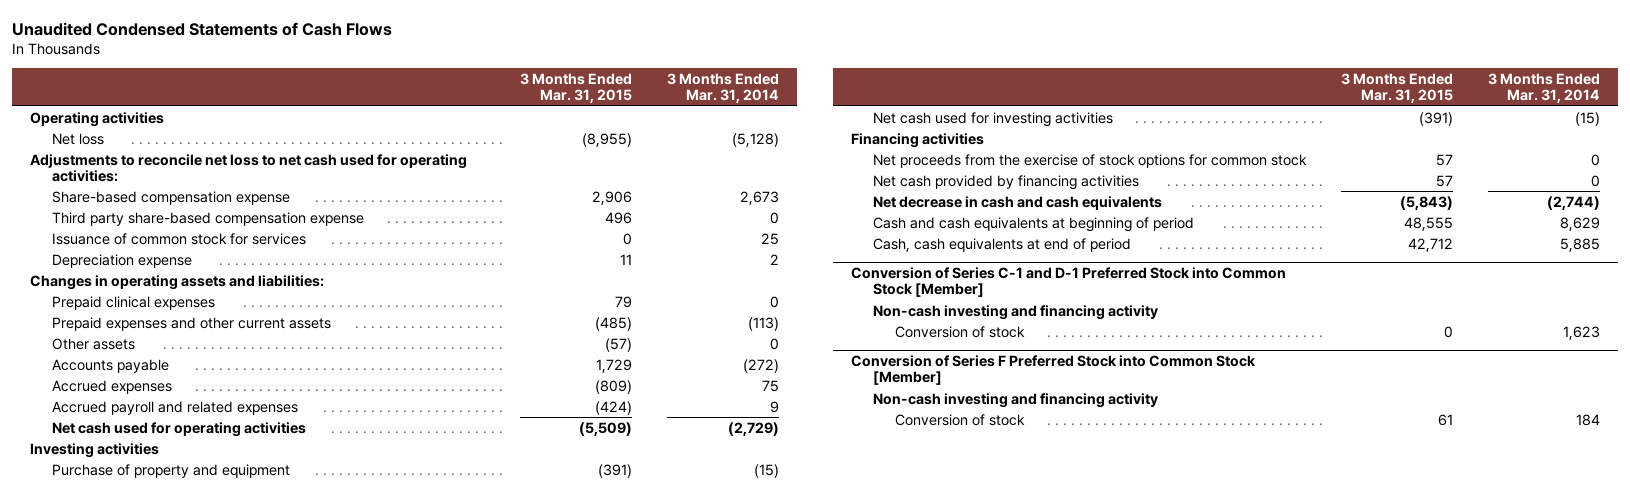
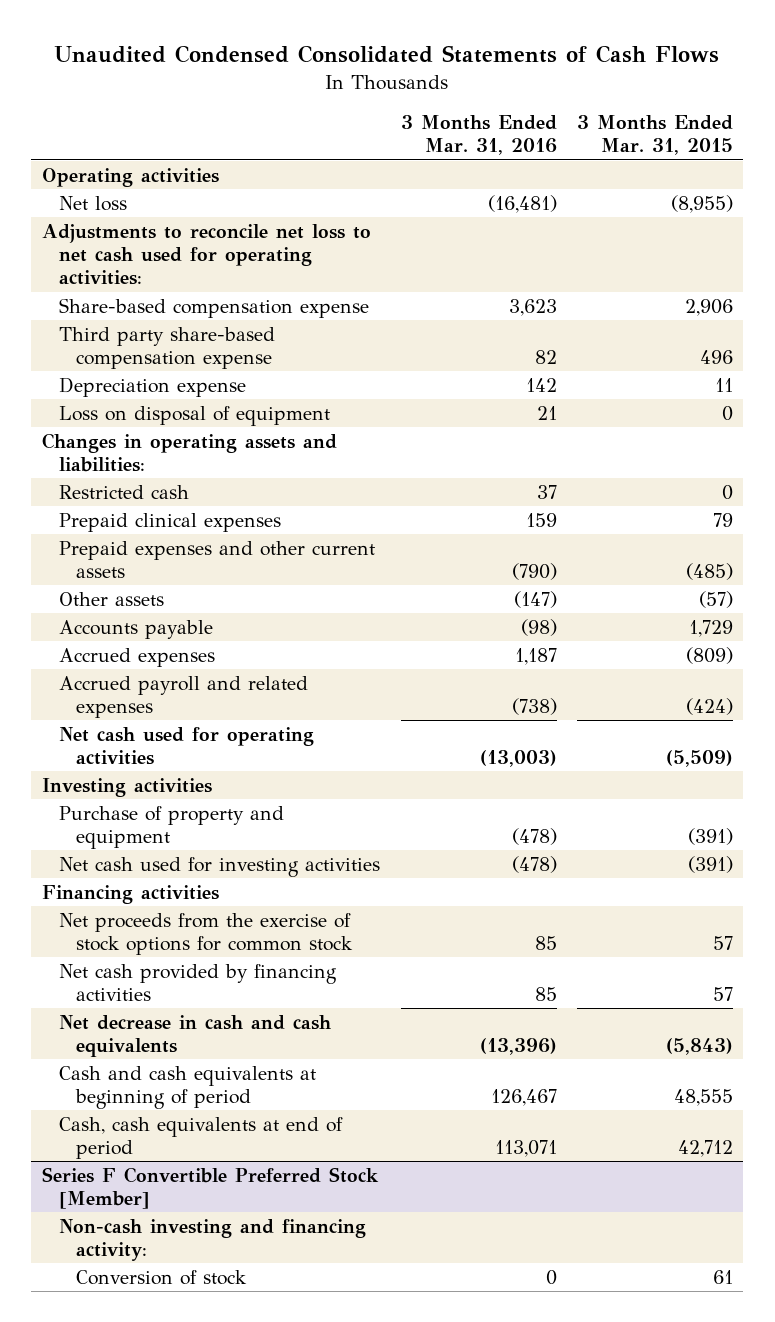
- Unaudited Condensed Statements of Cash Flows
+ Unaudited Condensed Consolidated Statements of Cash Flows
- | 3 Months Ended Mar. 31, 2015 | 3 Months Ended Mar. 31, 2014
+ | 3 Months Ended Mar. 31, 2016 | 3 Months Ended Mar. 31, 2015
- Issuance of common stock for services | 0 | 25
+ Loss on disposal of equipment | 21 | 0
+ Restricted cash | 37 | 0
- Conversion of Series C-1 and D-1 Preferred Stock into Common Stock [Member]
- Non-cash investing and financing activity
- Conversion of stock | 0 | 1,623
- Conversion of Series F Preferred Stock into Common Stock [Member]
- Non-cash investing and financing activity
+ Series F Convertible Preferred Stock [Member]
+ Non-cash investing and financing activity:

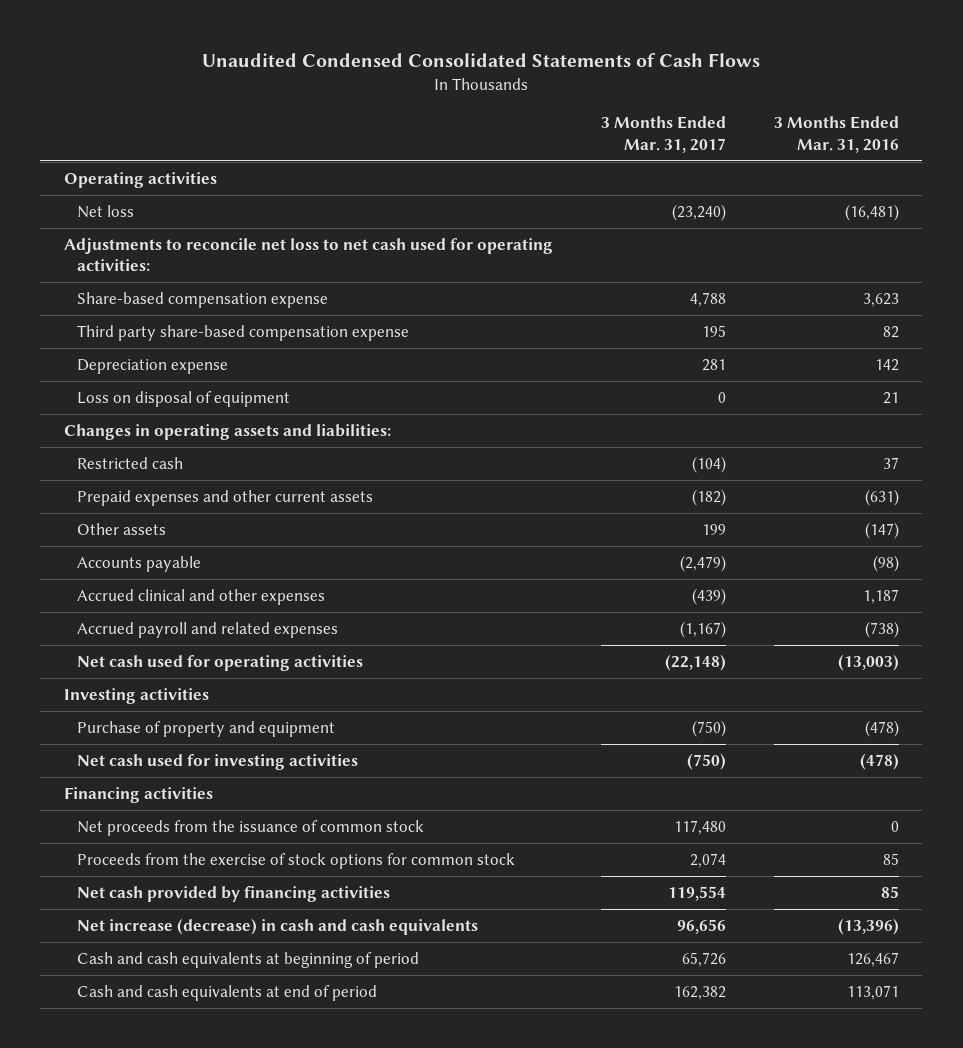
- | 3 Months Ended Mar. 31, 2016 | 3 Months Ended Mar. 31, 2015
+ | 3 Months Ended Mar. 31, 2017 | 3 Months Ended Mar. 31, 2016
- Prepaid clinical expenses | 159 | 79
- Prepaid expenses and other current assets | (790) | (485)
+ Prepaid expenses and other current assets | (182) | (631)
- Accrued expenses | 1,187 | (809)
+ Accrued clinical and other expenses | (439) | 1,187
- Net proceeds from the exercise of stock options for common stock | 85 | 57
+ Net proceeds from the issuance of common stock | 117,480 | 0
+ Proceeds from the exercise of stock options for common stock | 2,074 | 85
- Net decrease in cash and cash equivalents | (13,396) | (5,843)
+ Net increase (decrease) in cash and cash equivalents | 96,656 | (13,396)
- Cash, cash equivalents at end of period | 113,071 | 42,712
- Series F Convertible Preferred Stock [Member]
- Non-cash investing and financing activity:
- Conversion of stock | 0 | 61
+ Cash and cash equivalents at end of period | 162,382 | 113,071

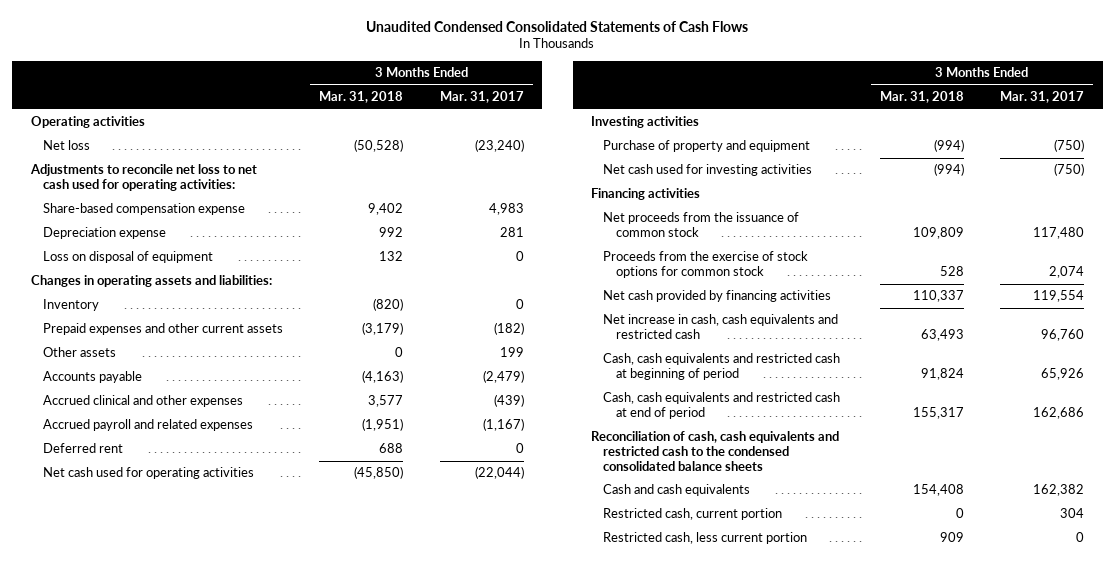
- | 3 Months Ended Mar. 31, 2017 | 3 Months Ended Mar. 31, 2016
+ | 3 Months Ended Mar. 31, 2018 | 3 Months Ended Mar. 31, 2017
- Share-based compensation expense | 4,788 | 3,623
- Third party share-based compensation expense | 195 | 82
+ Share-based compensation expense | 9,402 | 4,983
- Restricted cash | (104) | 37
+ Inventory | (820) | 0
- Net cash used for operating activities | (22,148) | (13,003)
+ Deferred rent | 688 | 0
+ Net cash used for operating activities | (45,850) | (22,044)
- Net increase (decrease) in cash and cash equivalents | 96,656 | (13,396)
- Cash and cash equivalents at beginning of period | 65,726 | 126,467
- Cash and cash equivalents at end of period | 162,382 | 113,071
+ Net increase in cash, cash equivalents and restricted cash | 63,493 | 96,760
+ Cash, cash equivalents and restricted cash at beginning of period | 91,824 | 65,926
+ Cash, cash equivalents and restricted cash at end of period | 155,317 | 162,686
+ Reconciliation of cash, cash equivalents and restricted cash to the condensed consolidated balance sheets
+ Cash and cash equivalents | 154,408 | 162,382
+ Restricted cash, current portion | 0 | 304
+ Restricted cash, less current portion | 909 | 0

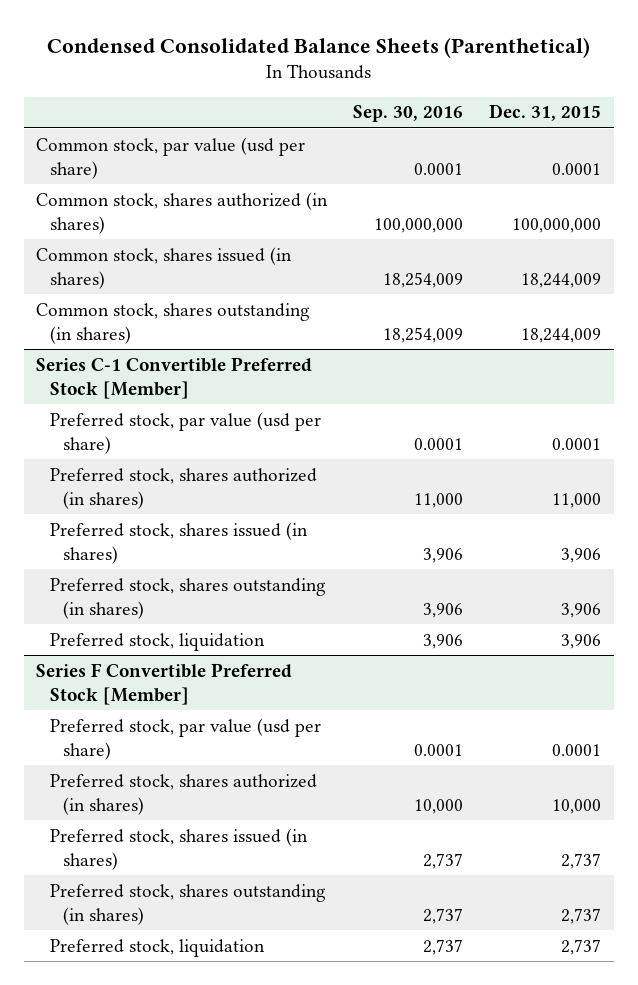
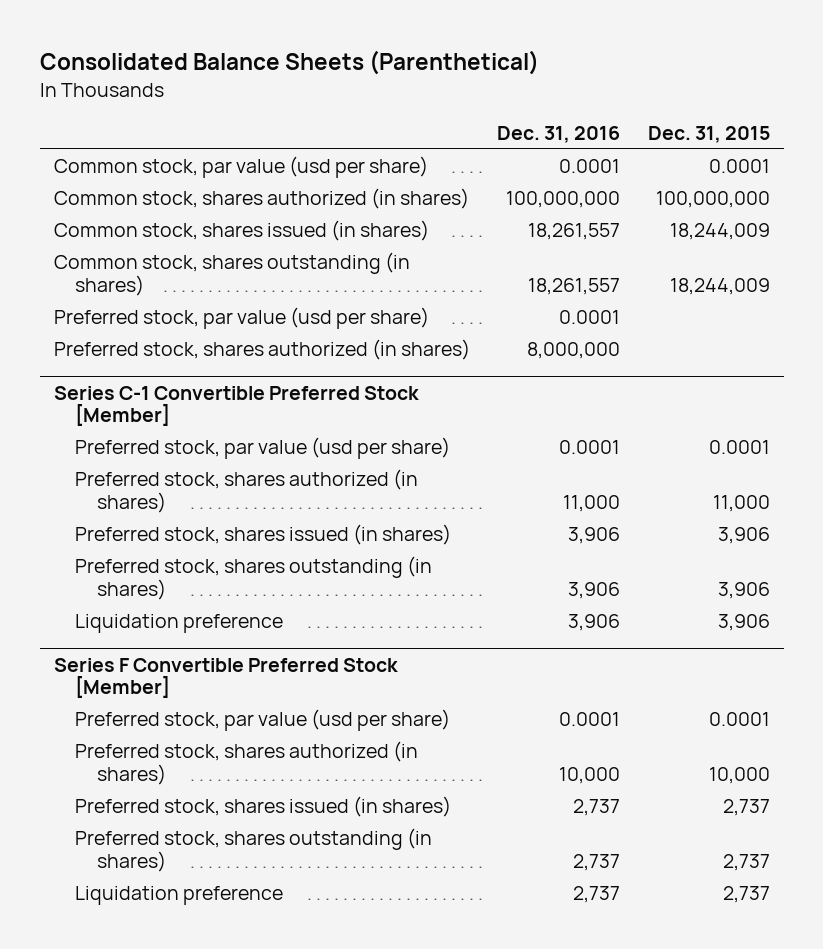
- Condensed Consolidated Balance Sheets (Parenthetical)
+ Consolidated Balance Sheets (Parenthetical)
- | Sep. 30, 2016 | Dec. 31, 2015
+ | Dec. 31, 2016 | Dec. 31, 2015
+ Preferred stock, par value (usd per share) | 0.0001 |
+ Preferred stock, shares authorized (in shares) | 8,000,000 |
@ Series C-1 Convertible Preferred Stock [Member]
- Preferred stock, liquidation | 3,906 | 3,906
+ Liquidation preference | 3,906 | 3,906
@ Series F Convertible Preferred Stock [Member]
- Preferred stock, liquidation | 2,737 | 2,737
+ Liquidation preference | 2,737 | 2,737

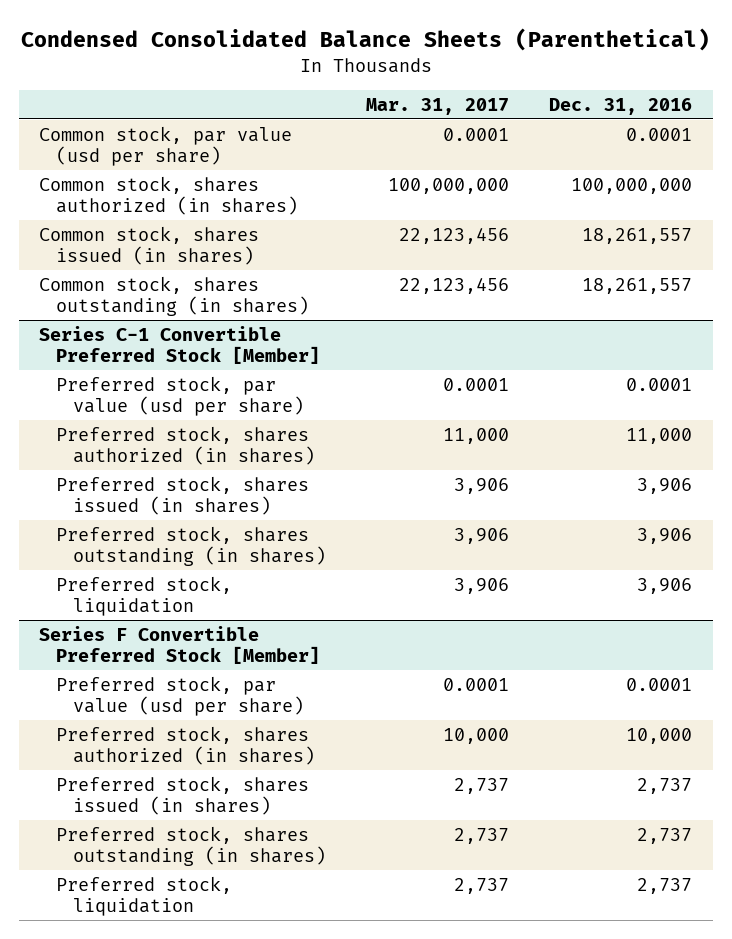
- Consolidated Balance Sheets (Parenthetical)
+ Condensed Consolidated Balance Sheets (Parenthetical)
- | Dec. 31, 2016 | Dec. 31, 2015
+ | Mar. 31, 2017 | Dec. 31, 2016
- Preferred stock, par value (usd per share) | 0.0001 |
- Preferred stock, shares authorized (in shares) | 8,000,000 |
@ Series C-1 Convertible Preferred Stock [Member]
- Liquidation preference | 3,906 | 3,906
+ Preferred stock, liquidation | 3,906 | 3,906
@ Series F Convertible Preferred Stock [Member]
- Liquidation preference | 2,737 | 2,737
+ Preferred stock, liquidation | 2,737 | 2,737

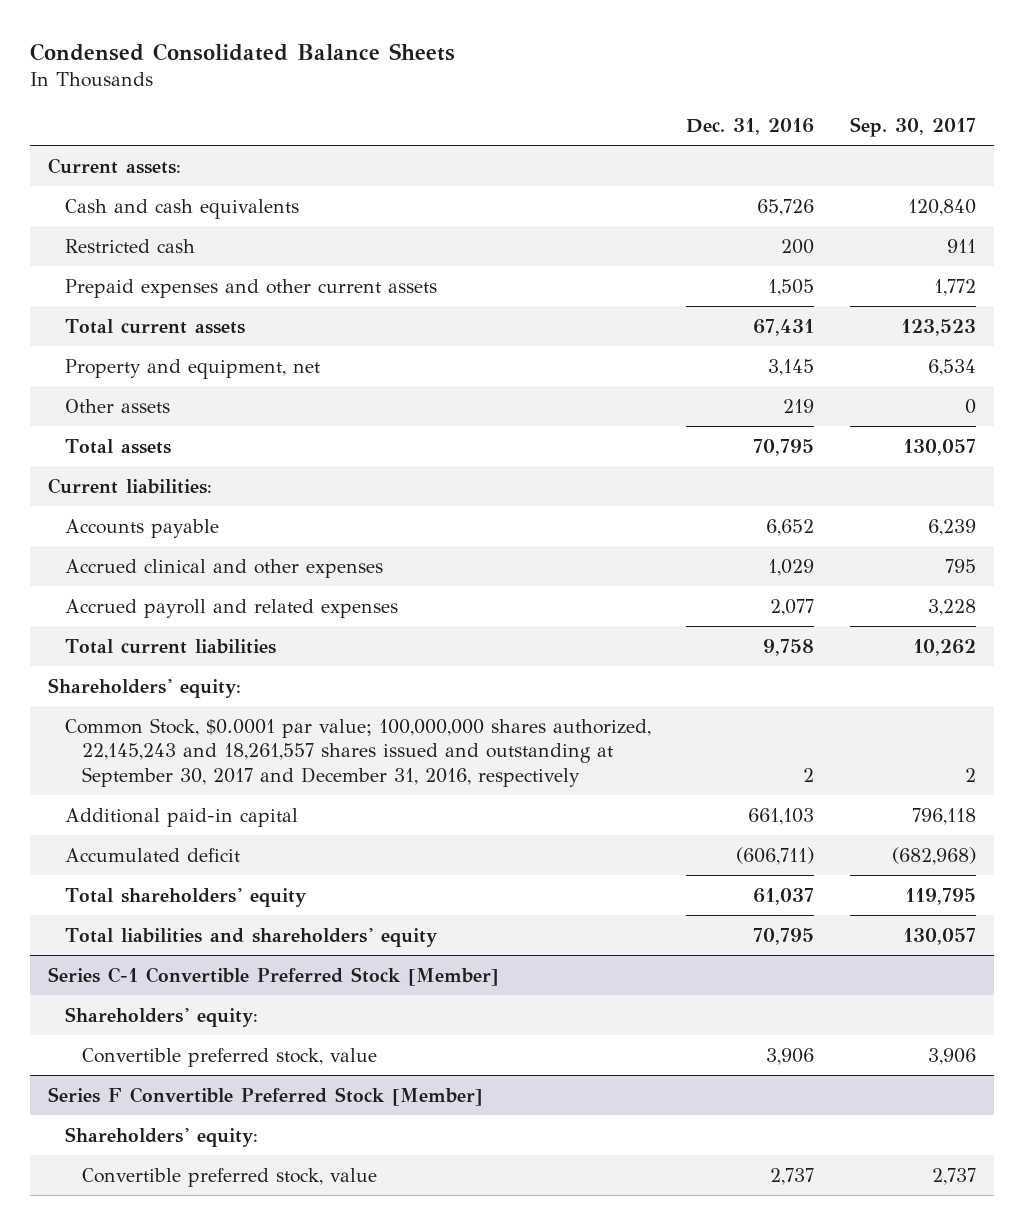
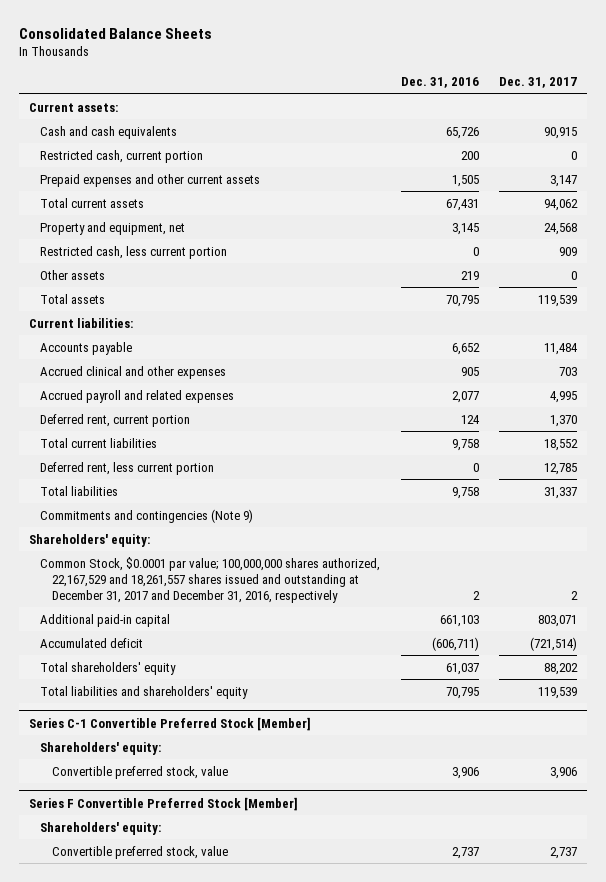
- Condensed Consolidated Balance Sheets
+ Consolidated Balance Sheets
- | Dec. 31, 2016 | Sep. 30, 2017
+ | Dec. 31, 2016 | Dec. 31, 2017
- Restricted cash | 200 | 911
+ Restricted cash, current portion | 200 | 0
+ Restricted cash, less current portion | 0 | 909
- Accrued clinical and other expenses | 1,029 | 795
+ Accrued clinical and other expenses | 905 | 703
+ Deferred rent, current portion | 124 | 1,370
+ Deferred rent, less current portion | 0 | 12,785
+ Total liabilities | 9,758 | 31,337
+ Commitments and contingencies (Note 9)
- Common Stock, $0.0001 par value; 100,000,000 shares authorized, 22,145,243 and 18,261,557 shares issued and outstanding at September 30, 2017 and December 31, 2016, respectively | 2 | 2
+ Common Stock, $0.0001 par value; 100,000,000 shares authorized, 22,167,529 and 18,261,557 shares issued and outstanding at December 31, 2017 and December 31, 2016, respectively | 2 | 2

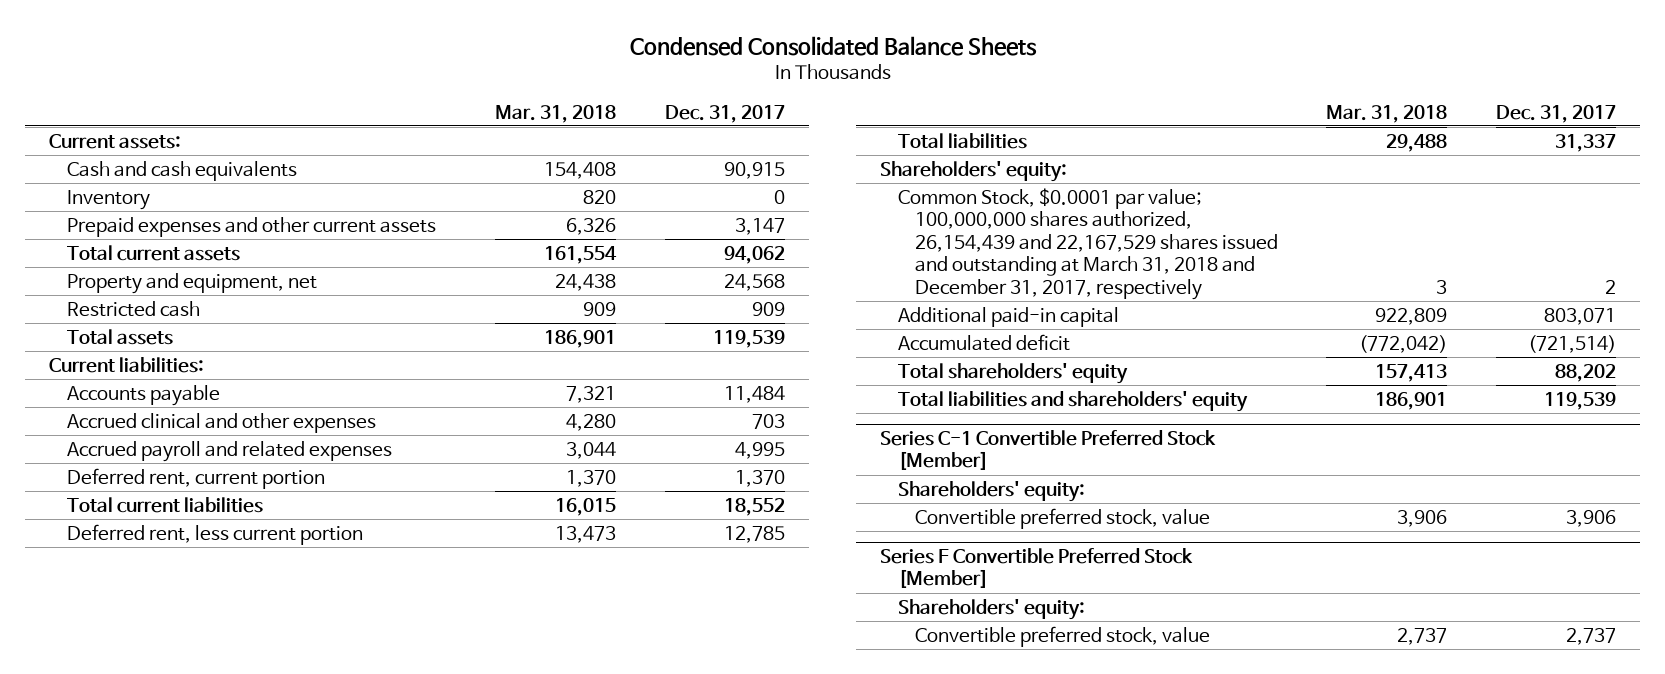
- Consolidated Balance Sheets
+ Condensed Consolidated Balance Sheets
- | Dec. 31, 2016 | Dec. 31, 2017
+ | Mar. 31, 2018 | Dec. 31, 2017
- Restricted cash, current portion | 200 | 0
+ Inventory | 820 | 0
- Restricted cash, less current portion | 0 | 909
- Other assets | 219 | 0
+ Restricted cash | 909 | 909
- Commitments and contingencies (Note 9)
- Common Stock, $0.0001 par value; 100,000,000 shares authorized, 22,167,529 and 18,261,557 shares issued and outstanding at December 31, 2017 and December 31, 2016, respectively | 2 | 2
+ Common Stock, $0.0001 par value; 100,000,000 shares authorized, 26,154,439 and 22,167,529 shares issued and outstanding at March 31, 2018 and December 31, 2017, respectively | 3 | 2

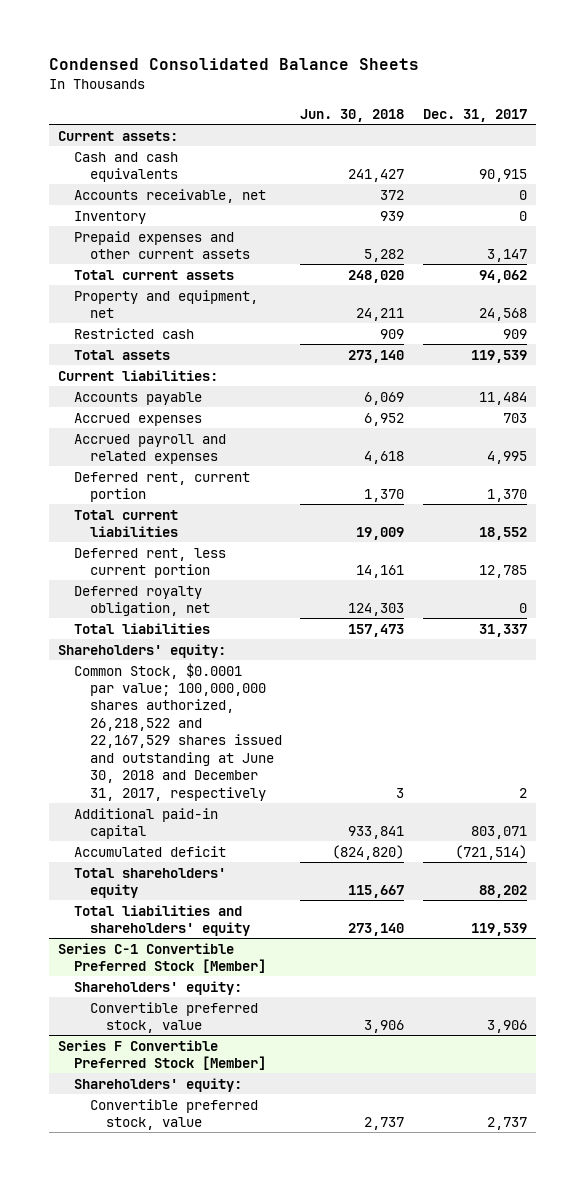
- | Mar. 31, 2018 | Dec. 31, 2017
+ | Jun. 30, 2018 | Dec. 31, 2017
+ Accounts receivable, net | 372 | 0
- Accrued clinical and other expenses | 4,280 | 703
+ Accrued expenses | 6,952 | 703
+ Deferred royalty obligation, net | 124,303 | 0
- Common Stock, $0.0001 par value; 100,000,000 shares authorized, 26,154,439 and 22,167,529 shares issued and outstanding at March 31, 2018 and December 31, 2017, respectively | 3 | 2
+ Common Stock, $0.0001 par value; 100,000,000 shares authorized, 26,218,522 and 22,167,529 shares issued and outstanding at June 30, 2018 and December 31, 2017, respectively | 3 | 2

